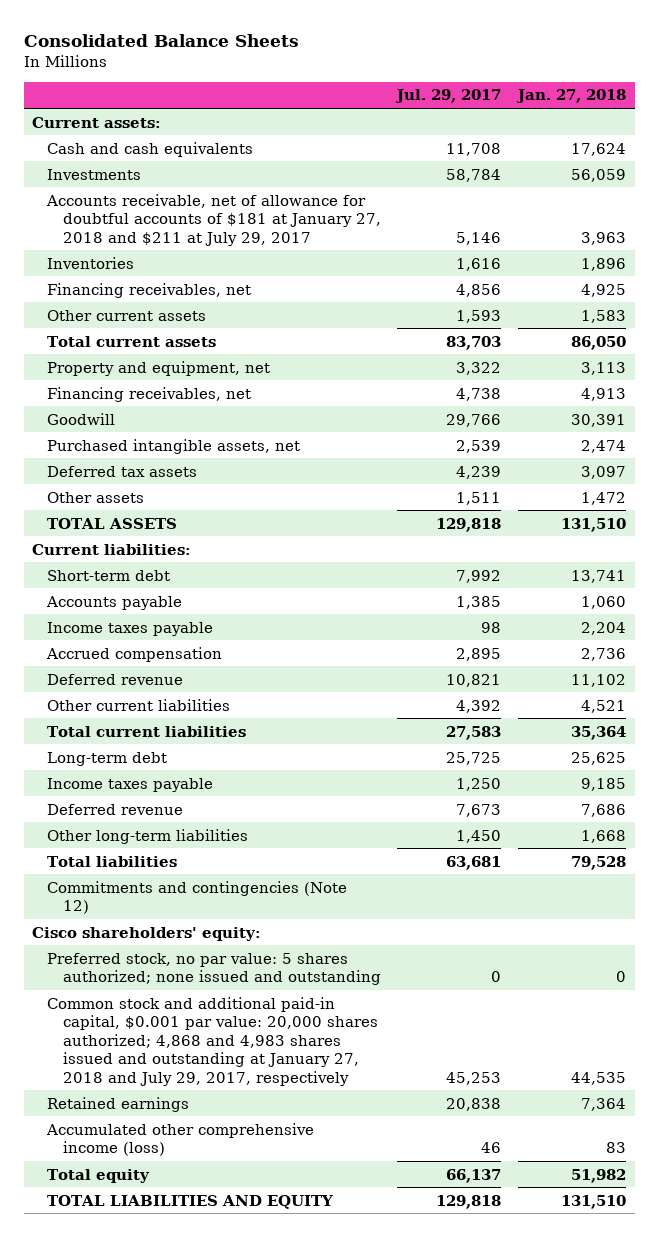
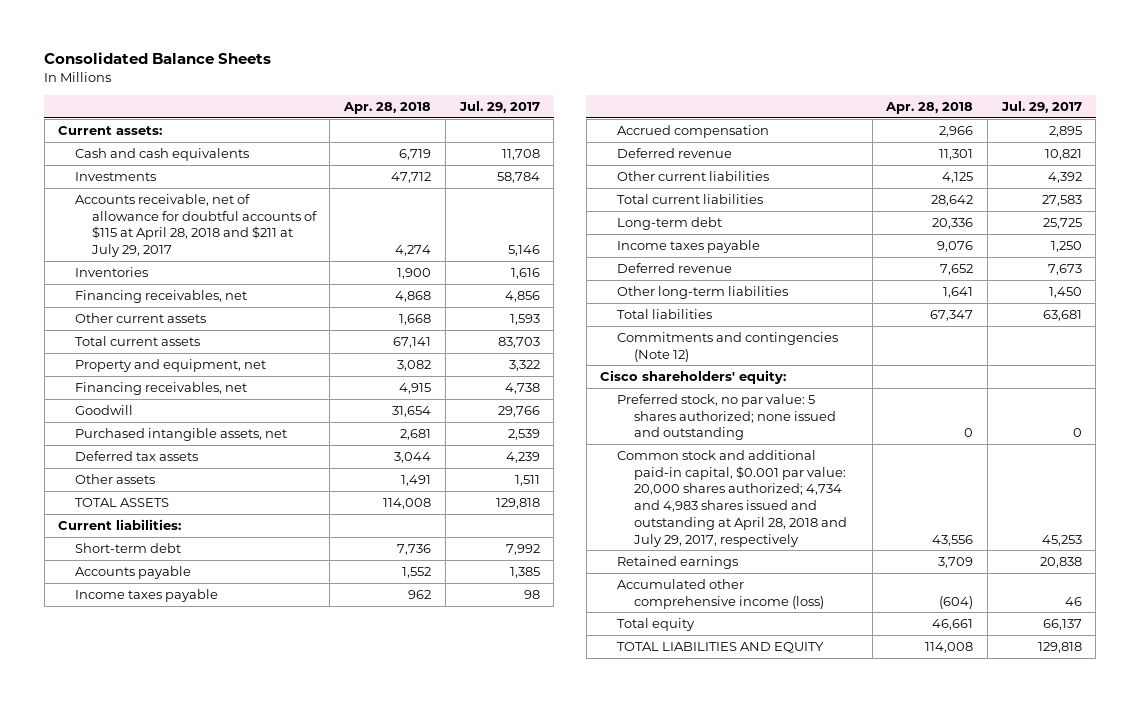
- | Jul. 29, 2017 | Jan. 27, 2018
+ | Apr. 28, 2018 | Jul. 29, 2017
- Accounts receivable, net of allowance for doubtful accounts of $181 at January 27, 2018 and $211 at July 29, 2017 | 5,146 | 3,963
+ Accounts receivable, net of allowance for doubtful accounts of $115 at April 28, 2018 and $211 at July 29, 2017 | 4,274 | 5,146
- Common stock and additional paid-in capital, $0.001 par value: 20,000 shares authorized; 4,868 and 4,983 shares issued and outstanding at January 27, 2018 and July 29, 2017, respectively | 45,253 | 44,535
+ Common stock and additional paid-in capital, $0.001 par value: 20,000 shares authorized; 4,734 and 4,983 shares issued and outstanding at April 28, 2018 and July 29, 2017, respectively | 43,556 | 45,253

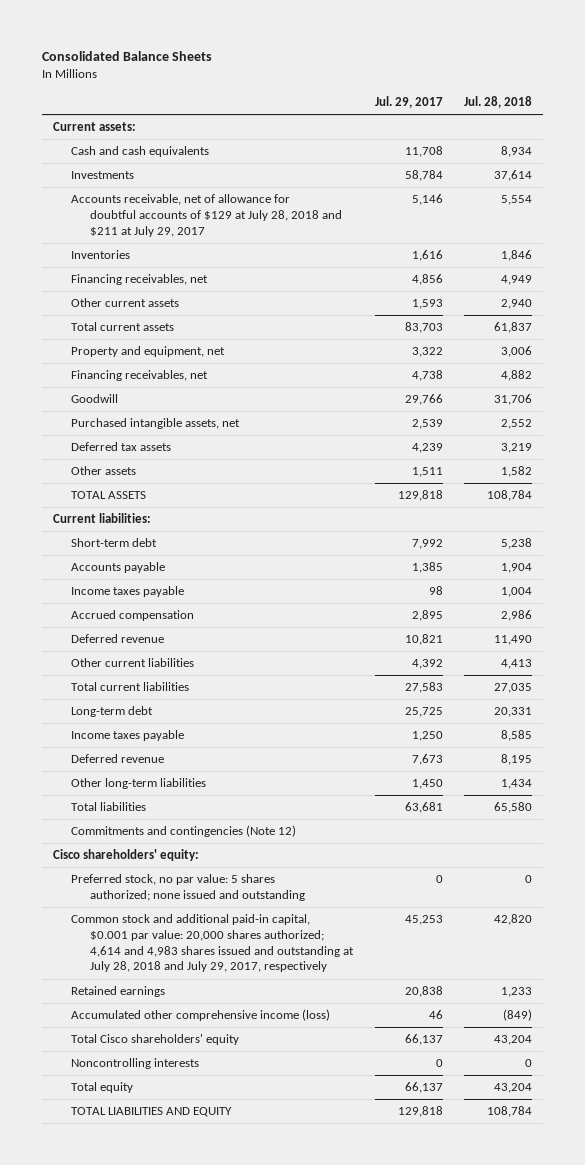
- | Apr. 28, 2018 | Jul. 29, 2017
+ | Jul. 29, 2017 | Jul. 28, 2018
- Accounts receivable, net of allowance for doubtful accounts of $115 at April 28, 2018 and $211 at July 29, 2017 | 4,274 | 5,146
+ Accounts receivable, net of allowance for doubtful accounts of $129 at July 28, 2018 and $211 at July 29, 2017 | 5,146 | 5,554
- Common stock and additional paid-in capital, $0.001 par value: 20,000 shares authorized; 4,734 and 4,983 shares issued and outstanding at April 28, 2018 and July 29, 2017, respectively | 43,556 | 45,253
+ Common stock and additional paid-in capital, $0.001 par value: 20,000 shares authorized; 4,614 and 4,983 shares issued and outstanding at July 28, 2018 and July 29, 2017, respectively | 45,253 | 42,820
+ Total Cisco shareholders' equity | 66,137 | 43,204
+ Noncontrolling interests | 0 | 0

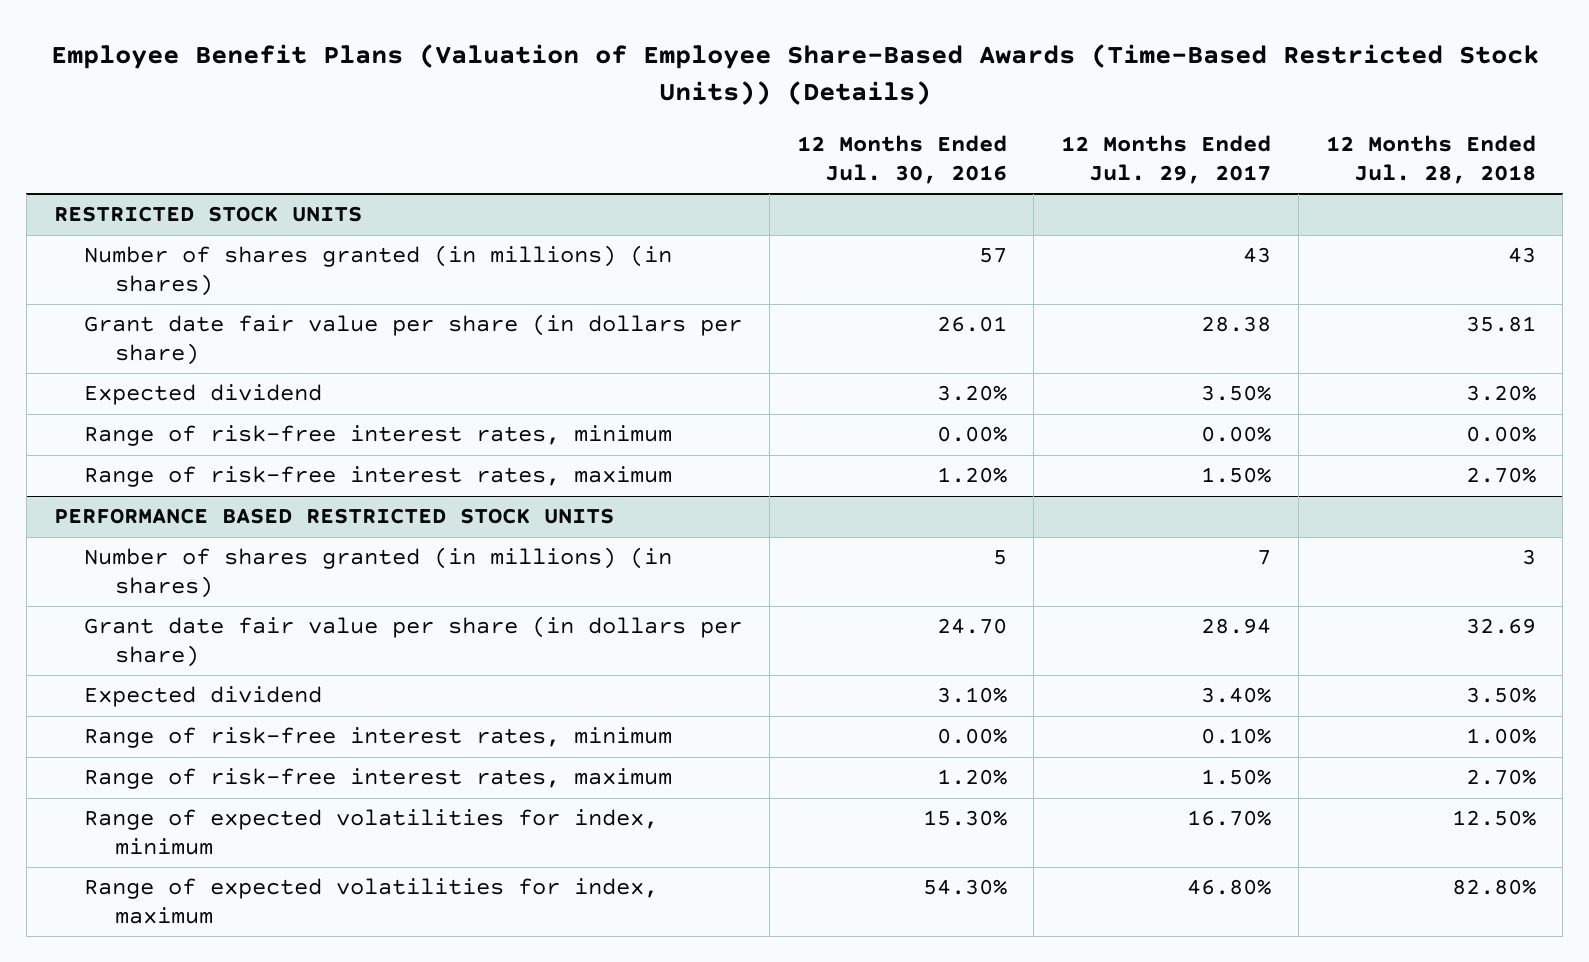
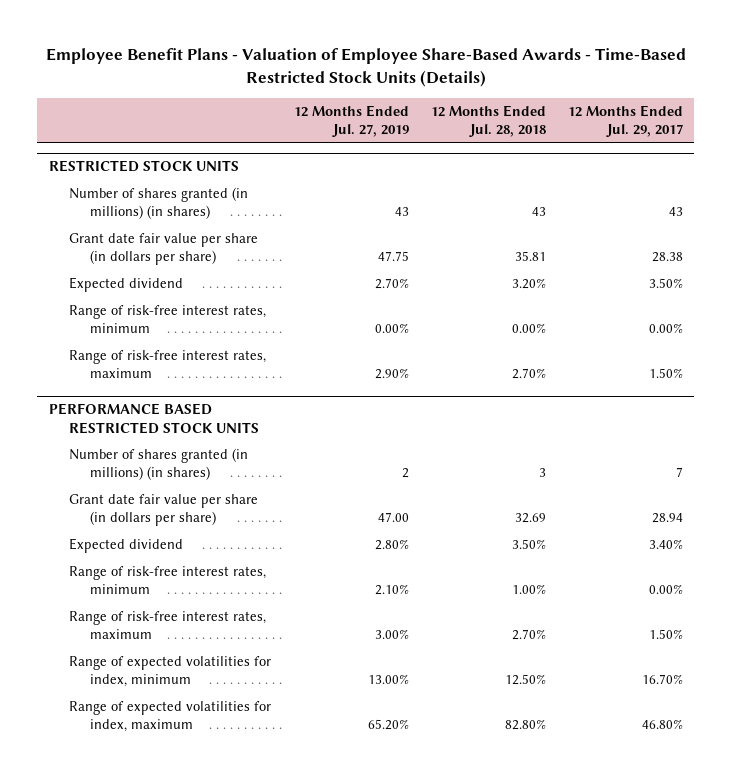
- Employee Benefit Plans (Valuation of Employee Share-Based Awards (Time-Based Restricted Stock Units)) (Details)
+ Employee Benefit Plans - Valuation of Employee Share-Based Awards - Time-Based Restricted Stock Units (Details)
- | 12 Months Ended Jul. 30, 2016 | 12 Months Ended Jul. 29, 2017 | 12 Months Ended Jul. 28, 2018
+ | 12 Months Ended Jul. 27, 2019 | 12 Months Ended Jul. 28, 2018 | 12 Months Ended Jul. 29, 2017
@ PERFORMANCE BASED RESTRICTED STOCK UNITS
- Range of risk-free interest rates, minimum | 0.00% | 0.10% | 1.00%
+ Range of risk-free interest rates, minimum | 2.10% | 1.00% | 0.00%

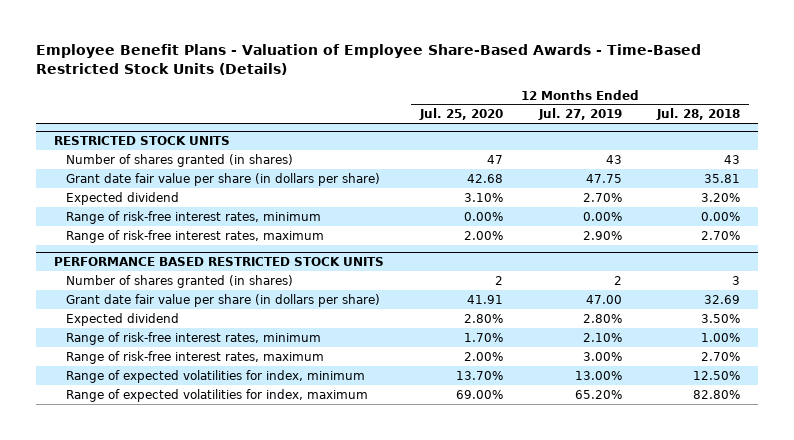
- | 12 Months Ended Jul. 27, 2019 | 12 Months Ended Jul. 28, 2018 | 12 Months Ended Jul. 29, 2017
+ | 12 Months Ended Jul. 25, 2020 | 12 Months Ended Jul. 27, 2019 | 12 Months Ended Jul. 28, 2018
@ RESTRICTED STOCK UNITS
- Number of shares granted (in millions) (in shares) | 43 | 43 | 43
+ Number of shares granted (in shares) | 47 | 43 | 43
@ PERFORMANCE BASED RESTRICTED STOCK UNITS
- Number of shares granted (in millions) (in shares) | 2 | 3 | 7
+ Number of shares granted (in shares) | 2 | 2 | 3

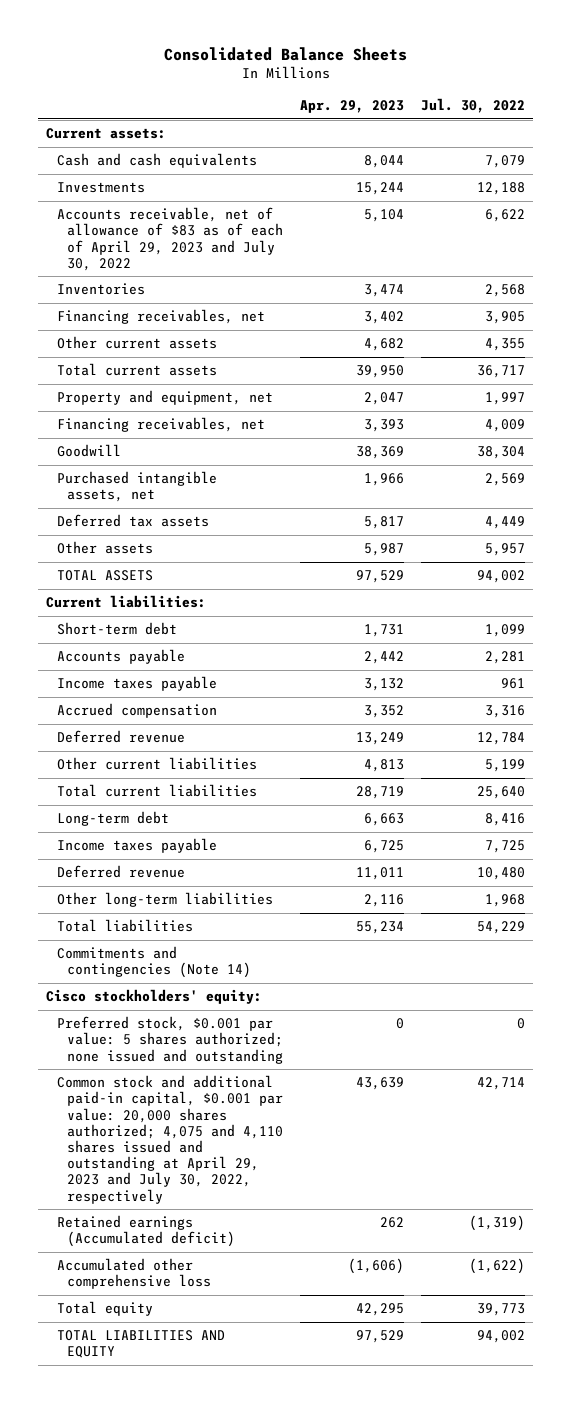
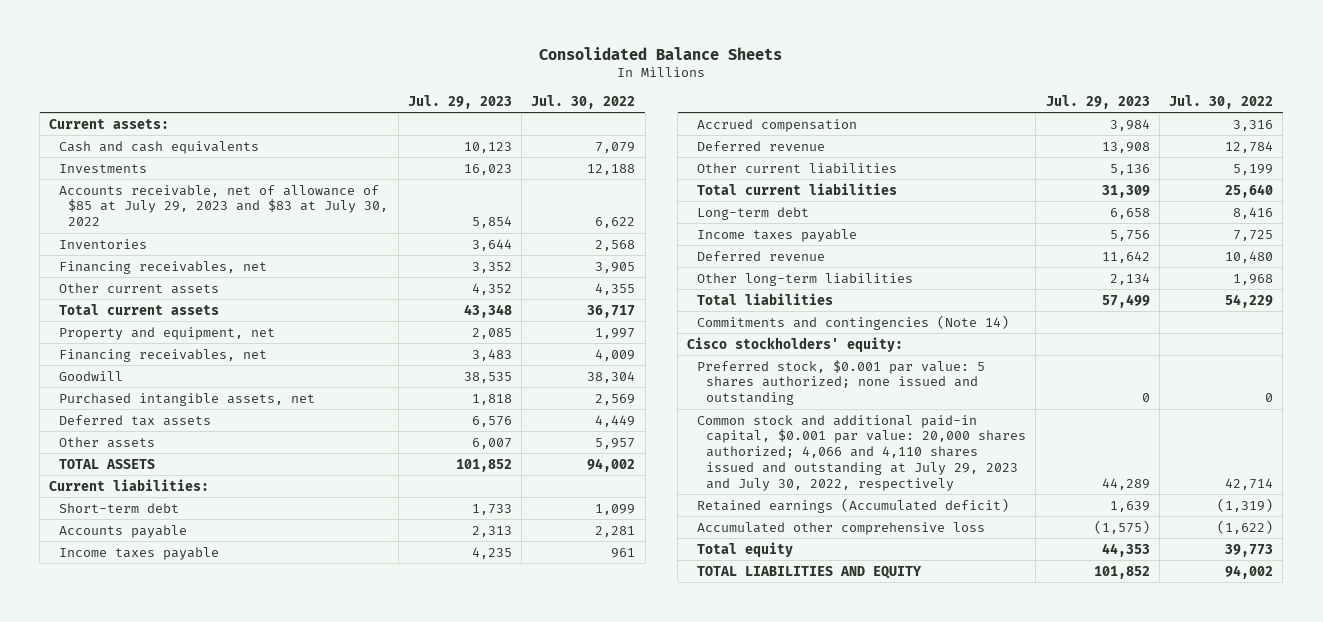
- | Apr. 29, 2023 | Jul. 30, 2022
+ | Jul. 29, 2023 | Jul. 30, 2022
- Accounts receivable, net of allowance of $83 as of each of April 29, 2023 and July 30, 2022 | 5,104 | 6,622
+ Accounts receivable, net of allowance of $85 at July 29, 2023 and $83 at July 30, 2022 | 5,854 | 6,622
- Common stock and additional paid-in capital, $0.001 par value: 20,000 shares authorized; 4,075 and 4,110 shares issued and outstanding at April 29, 2023 and July 30, 2022, respectively | 43,639 | 42,714
+ Common stock and additional paid-in capital, $0.001 par value: 20,000 shares authorized; 4,066 and 4,110 shares issued and outstanding at July 29, 2023 and July 30, 2022, respectively | 44,289 | 42,714

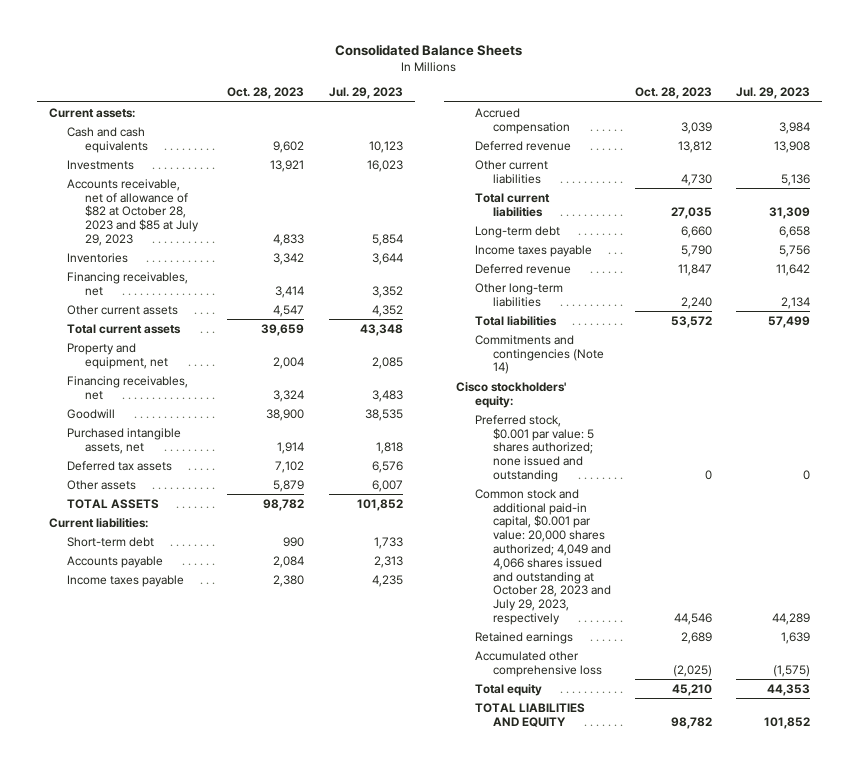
- | Jul. 29, 2023 | Jul. 30, 2022
+ | Oct. 28, 2023 | Jul. 29, 2023
- Accounts receivable, net of allowance of $85 at July 29, 2023 and $83 at July 30, 2022 | 5,854 | 6,622
+ Accounts receivable, net of allowance of $82 at October 28, 2023 and $85 at July 29, 2023 | 4,833 | 5,854
- Common stock and additional paid-in capital, $0.001 par value: 20,000 shares authorized; 4,066 and 4,110 shares issued and outstanding at July 29, 2023 and July 30, 2022, respectively | 44,289 | 42,714
- Retained earnings (Accumulated deficit) | 1,639 | (1,319)
+ Common stock and additional paid-in capital, $0.001 par value: 20,000 shares authorized; 4,049 and 4,066 shares issued and outstanding at October 28, 2023 and July 29, 2023, respectively | 44,546 | 44,289
+ Retained earnings | 2,689 | 1,639

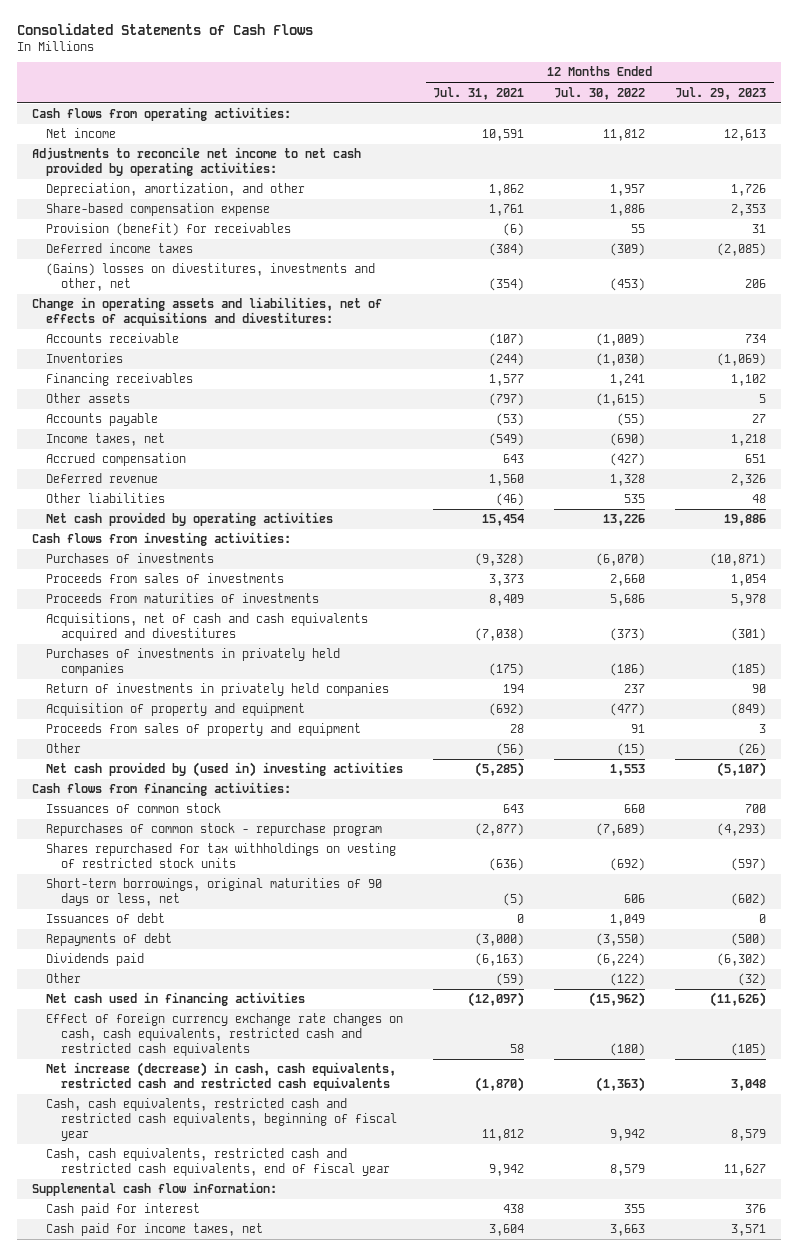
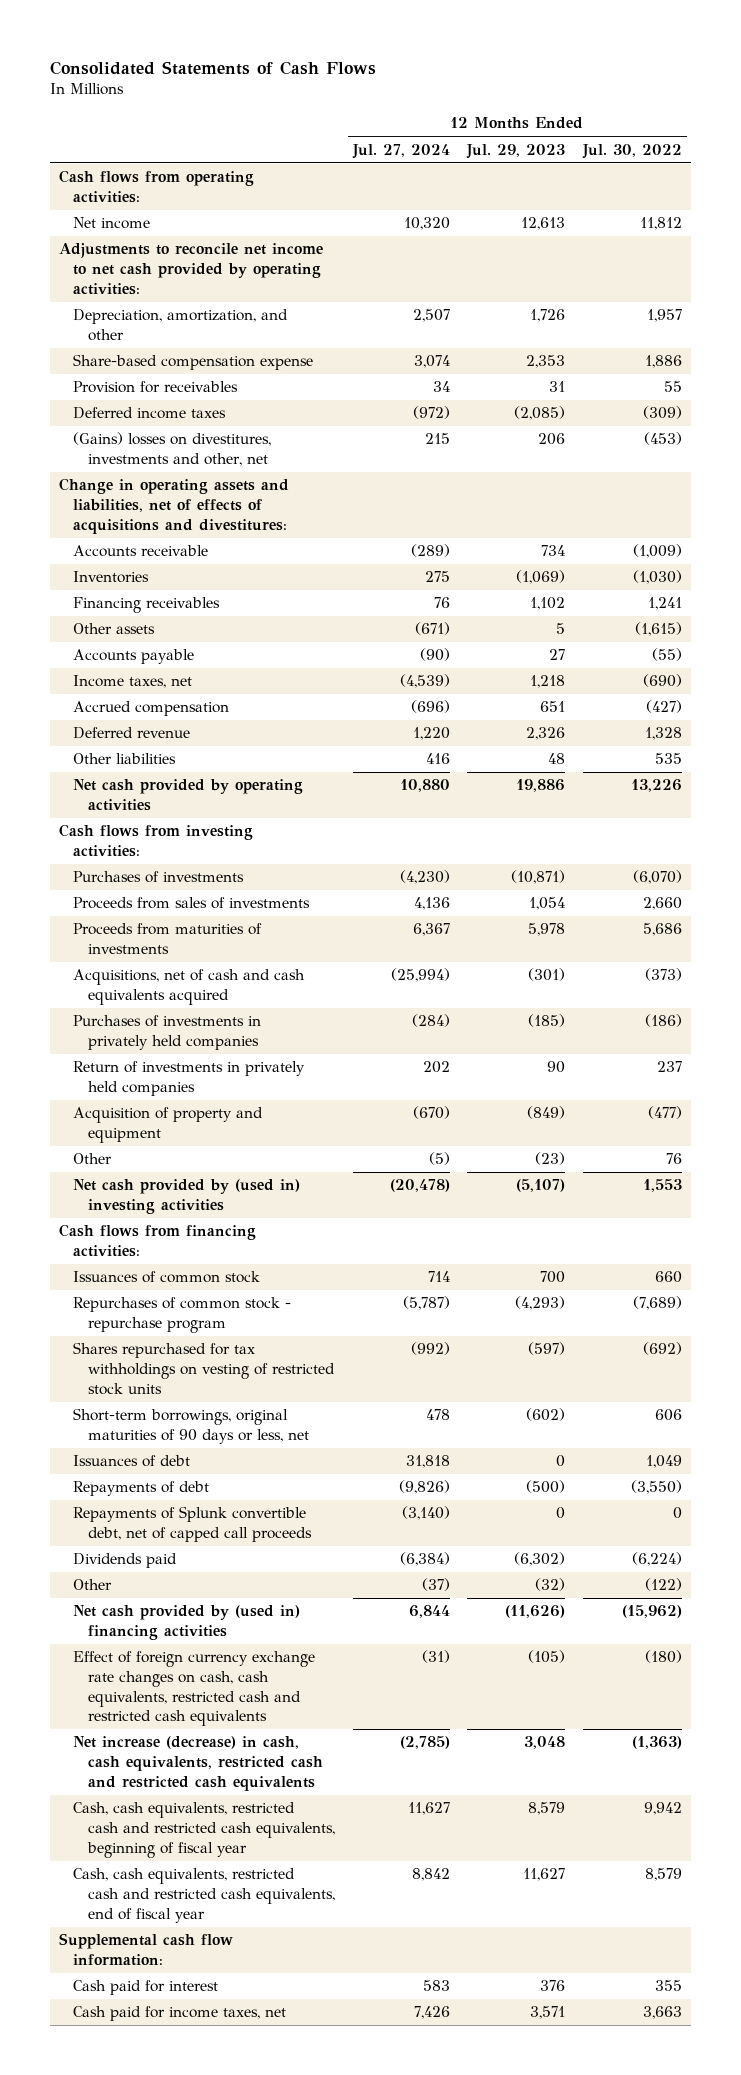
- | 12 Months Ended Jul. 31, 2021 | 12 Months Ended Jul. 30, 2022 | 12 Months Ended Jul. 29, 2023
+ | 12 Months Ended Jul. 27, 2024 | 12 Months Ended Jul. 29, 2023 | 12 Months Ended Jul. 30, 2022
- Provision (benefit) for receivables | (6) | 55 | 31
+ Provision for receivables | 34 | 31 | 55
- Acquisitions, net of cash and cash equivalents acquired and divestitures | (7,038) | (373) | (301)
+ Acquisitions, net of cash and cash equivalents acquired | (25,994) | (301) | (373)
- Proceeds from sales of property and equipment | 28 | 91 | 3
- Other | (56) | (15) | (26)
+ Other | (5) | (23) | 76
+ Repayments of Splunk convertible debt, net of capped call proceeds | (3,140) | 0 | 0
- Net cash used in financing activities | (12,097) | (15,962) | (11,626)
+ Net cash provided by (used in) financing activities | 6,844 | (11,626) | (15,962)

